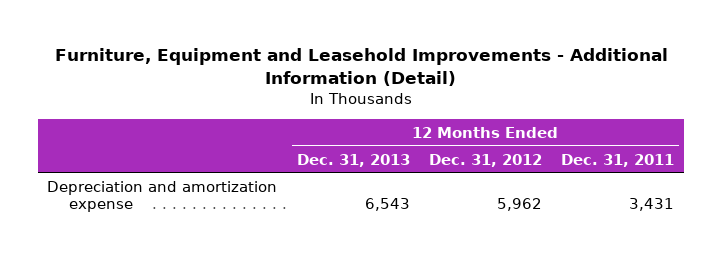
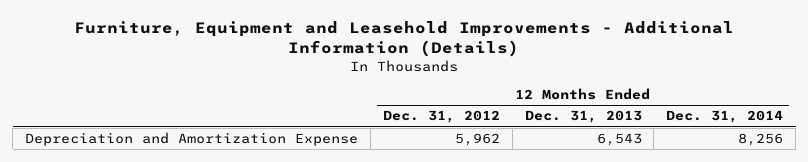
- Furniture, Equipment and Leasehold Improvements - Additional Information (Detail)
+ Furniture, Equipment and Leasehold Improvements - Additional Information (Details)
- | 12 Months Ended Dec. 31, 2013 | 12 Months Ended Dec. 31, 2012 | 12 Months Ended Dec. 31, 2011
+ | 12 Months Ended Dec. 31, 2012 | 12 Months Ended Dec. 31, 2013 | 12 Months Ended Dec. 31, 2014
- Depreciation and amortization expense | 6,543 | 5,962 | 3,431
+ Depreciation and Amortization Expense | 5,962 | 6,543 | 8,256

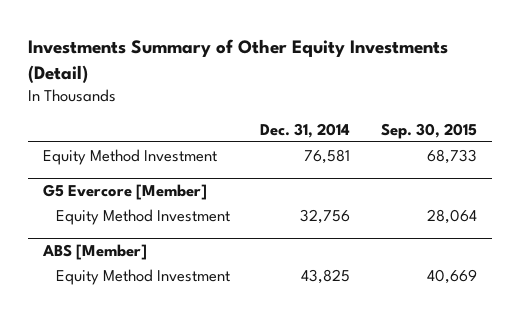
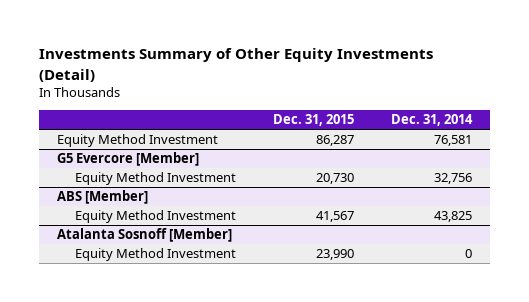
- | Dec. 31, 2014 | Sep. 30, 2015
+ | Dec. 31, 2015 | Dec. 31, 2014
+ Atalanta Sosnoff [Member]
+ Equity Method Investment | 23,990 | 0

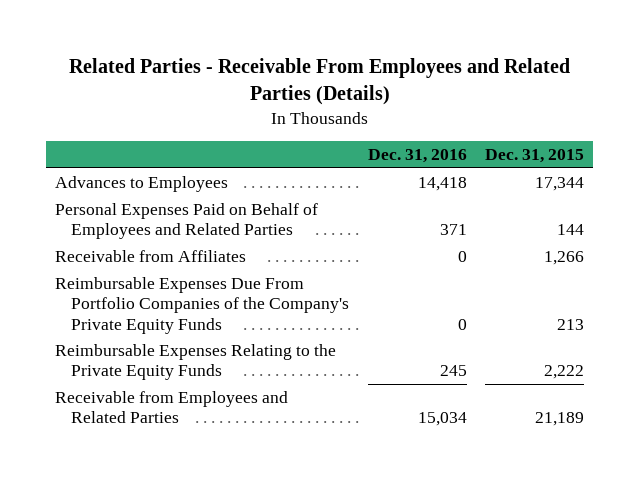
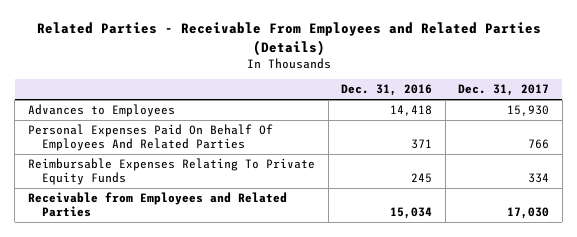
- | Dec. 31, 2016 | Dec. 31, 2015
+ | Dec. 31, 2016 | Dec. 31, 2017
- Personal Expenses Paid on Behalf of Employees and Related Parties | 371 | 144
- Receivable from Affiliates | 0 | 1,266
- Reimbursable Expenses Due From Portfolio Companies of the Company's Private Equity Funds | 0 | 213
- Reimbursable Expenses Relating to the Private Equity Funds | 245 | 2,222
+ Personal Expenses Paid On Behalf Of Employees And Related Parties | 371 | 766
+ Reimbursable Expenses Relating To Private Equity Funds | 245 | 334

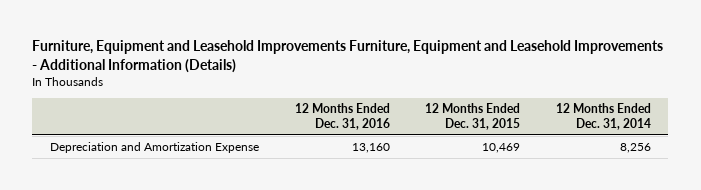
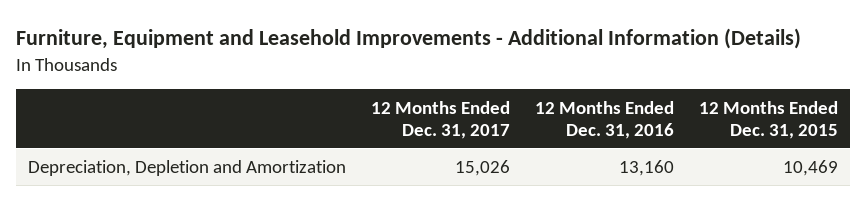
- Furniture, Equipment and Leasehold Improvements Furniture, Equipment and Leasehold Improvements - Additional Information (Details)
+ Furniture, Equipment and Leasehold Improvements - Additional Information (Details)
- | 12 Months Ended Dec. 31, 2016 | 12 Months Ended Dec. 31, 2015 | 12 Months Ended Dec. 31, 2014
+ | 12 Months Ended Dec. 31, 2017 | 12 Months Ended Dec. 31, 2016 | 12 Months Ended Dec. 31, 2015
- Depreciation and Amortization Expense | 13,160 | 10,469 | 8,256
+ Depreciation, Depletion and Amortization | 15,026 | 13,160 | 10,469

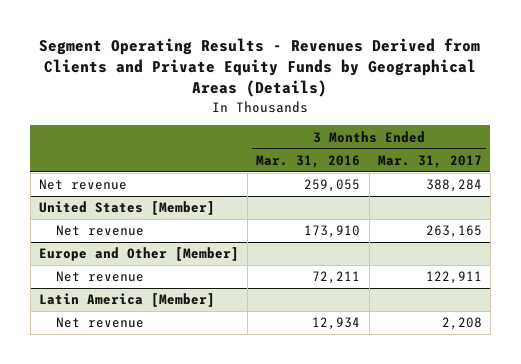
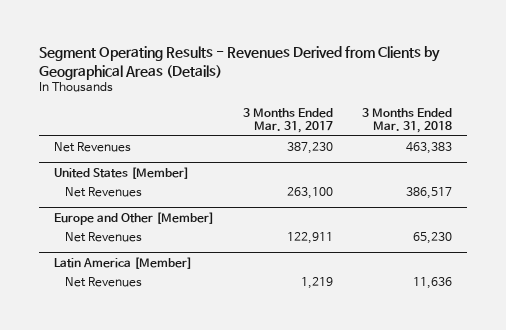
- Segment Operating Results - Revenues Derived from Clients and Private Equity Funds by Geographical Areas (Details)
+ Segment Operating Results - Revenues Derived from Clients by Geographical Areas (Details)
- | 3 Months Ended Mar. 31, 2016 | 3 Months Ended Mar. 31, 2017
+ | 3 Months Ended Mar. 31, 2017 | 3 Months Ended Mar. 31, 2018
- Net revenue | 259,055 | 388,284
+ Net Revenues | 387,230 | 463,383
@ United States [Member]
- Net revenue | 173,910 | 263,165
+ Net Revenues | 263,100 | 386,517
@ Europe and Other [Member]
- Net revenue | 72,211 | 122,911
+ Net Revenues | 122,911 | 65,230
@ Latin America [Member]
- Net revenue | 12,934 | 2,208
+ Net Revenues | 1,219 | 11,636

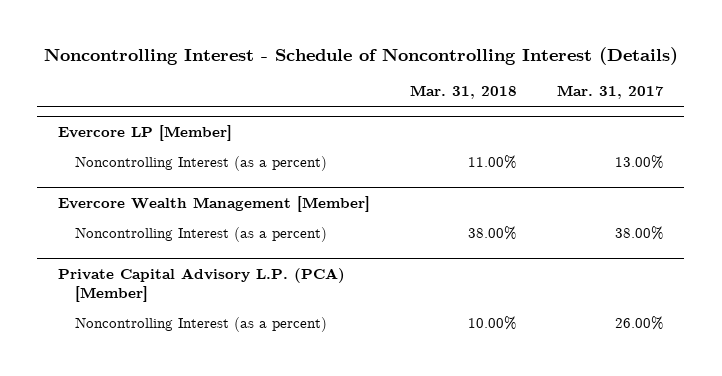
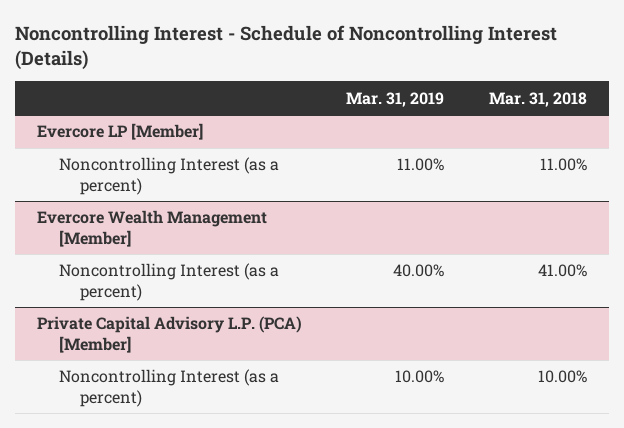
- | Mar. 31, 2018 | Mar. 31, 2017
+ | Mar. 31, 2019 | Mar. 31, 2018
@ Evercore Wealth Management [Member]
- Noncontrolling Interest (as a percent) | 38.00% | 38.00%
+ Noncontrolling Interest (as a percent) | 40.00% | 41.00%

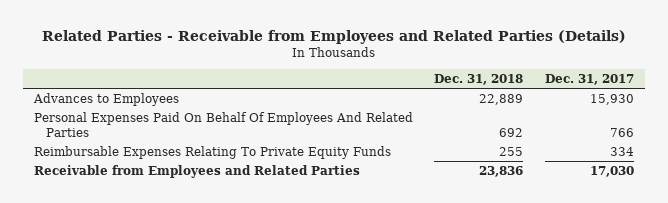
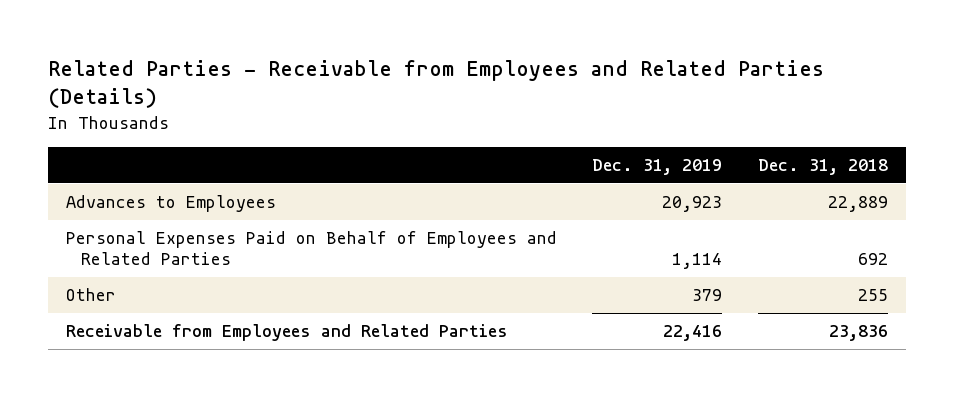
- | Dec. 31, 2018 | Dec. 31, 2017
+ | Dec. 31, 2019 | Dec. 31, 2018
- Personal Expenses Paid On Behalf Of Employees And Related Parties | 692 | 766
- Reimbursable Expenses Relating To Private Equity Funds | 255 | 334
+ Personal Expenses Paid on Behalf of Employees and Related Parties | 1,114 | 692
+ Other | 379 | 255

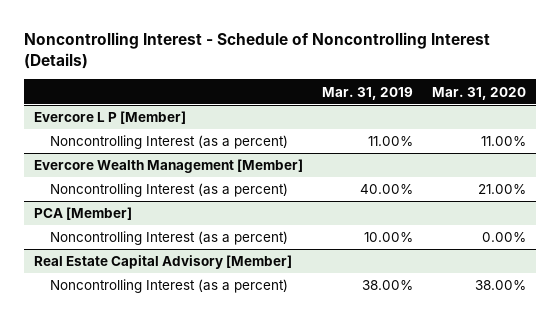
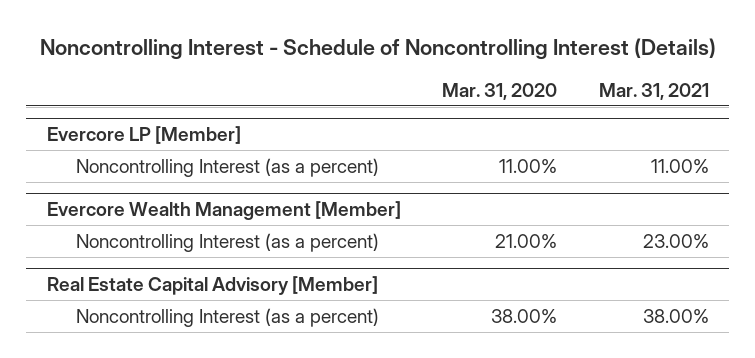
- | Mar. 31, 2019 | Mar. 31, 2020
+ | Mar. 31, 2020 | Mar. 31, 2021
- Evercore L P [Member]
+ Evercore LP [Member]
- PCA [Member]
- Noncontrolling Interest (as a percent) | 10.00% | 0.00%

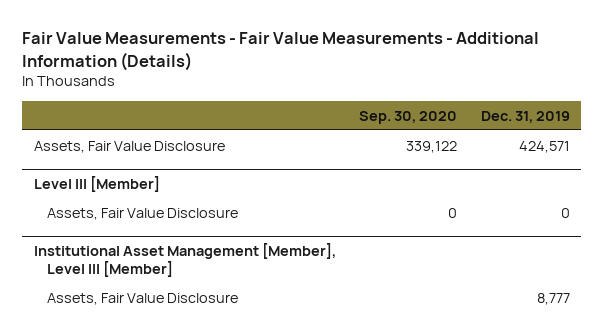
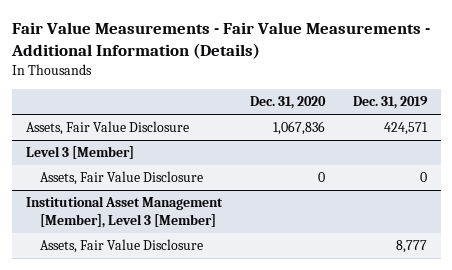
- | Sep. 30, 2020 | Dec. 31, 2019
+ | Dec. 31, 2020 | Dec. 31, 2019
- Level III [Member]
+ Level 3 [Member]
- Institutional Asset Management [Member], Level III [Member]
+ Institutional Asset Management [Member], Level 3 [Member]

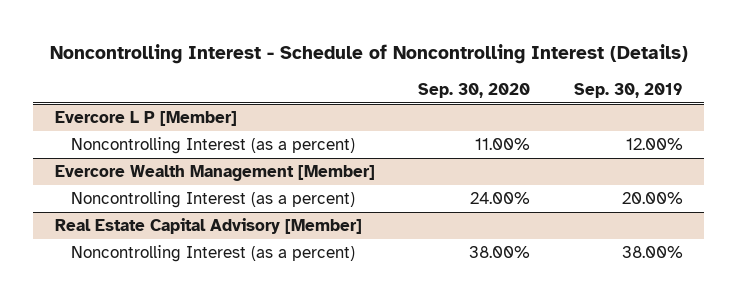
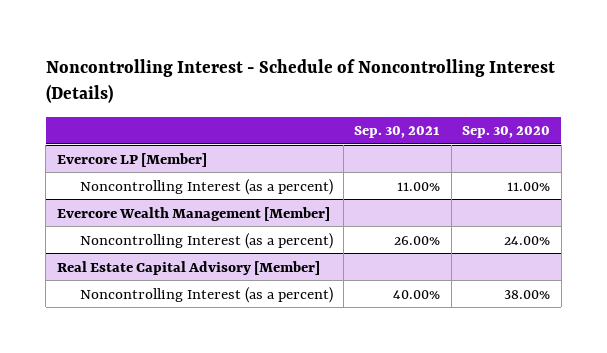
- | Sep. 30, 2020 | Sep. 30, 2019
+ | Sep. 30, 2021 | Sep. 30, 2020
- Evercore L P [Member]
+ Evercore LP [Member]

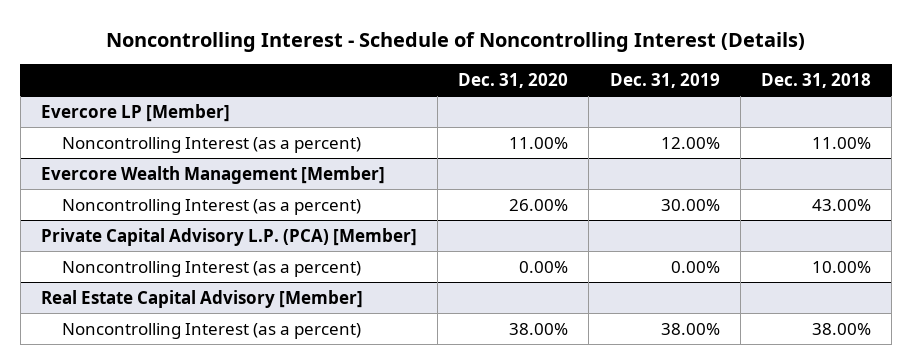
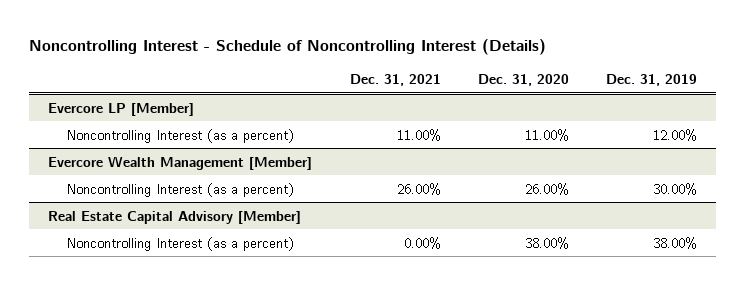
- | Dec. 31, 2020 | Dec. 31, 2019 | Dec. 31, 2018
+ | Dec. 31, 2021 | Dec. 31, 2020 | Dec. 31, 2019
- Private Capital Advisory L.P. (PCA) [Member]
- Noncontrolling Interest (as a percent) | 0.00% | 0.00% | 10.00%

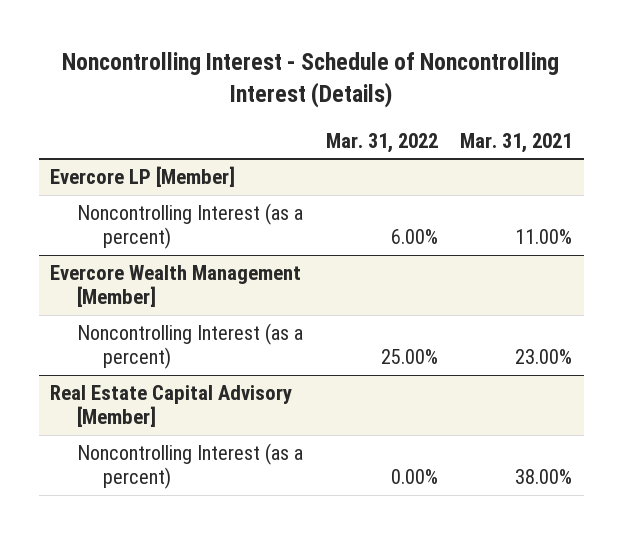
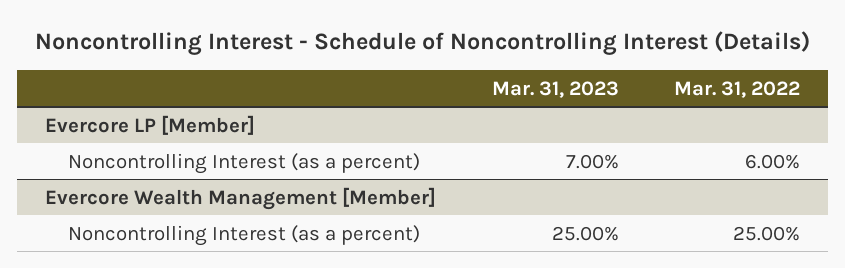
- | Mar. 31, 2022 | Mar. 31, 2021
+ | Mar. 31, 2023 | Mar. 31, 2022
- Real Estate Capital Advisory [Member]
- Noncontrolling Interest (as a percent) | 0.00% | 38.00%

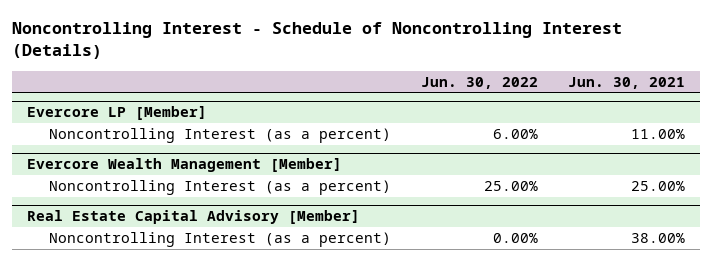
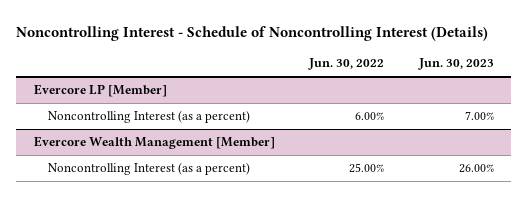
- | Jun. 30, 2022 | Jun. 30, 2021
+ | Jun. 30, 2022 | Jun. 30, 2023
- Real Estate Capital Advisory [Member]
- Noncontrolling Interest (as a percent) | 0.00% | 38.00%

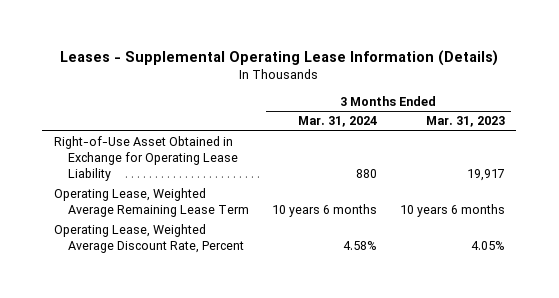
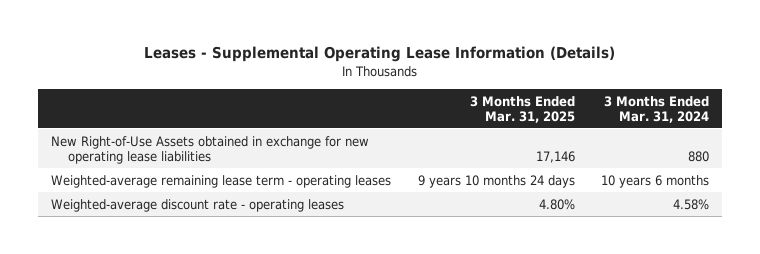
- | 3 Months Ended Mar. 31, 2024 | 3 Months Ended Mar. 31, 2023
+ | 3 Months Ended Mar. 31, 2025 | 3 Months Ended Mar. 31, 2024
- Right-of-Use Asset Obtained in Exchange for Operating Lease Liability | 880 | 19,917
- Operating Lease, Weighted Average Remaining Lease Term | 10 years 6 months | 10 years 6 months
- Operating Lease, Weighted Average Discount Rate, Percent | 4.58% | 4.05%
+ New Right-of-Use Assets obtained in exchange for new operating lease liabilities | 17,146 | 880
+ Weighted-average remaining lease term - operating leases | 9 years 10 months 24 days | 10 years 6 months
+ Weighted-average discount rate - operating leases | 4.80% | 4.58%

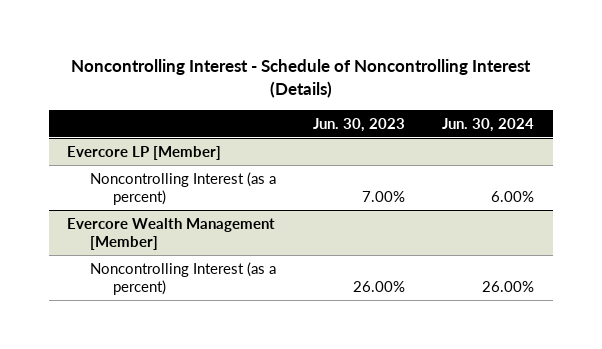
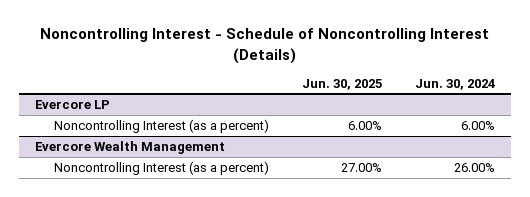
- | Jun. 30, 2023 | Jun. 30, 2024
+ | Jun. 30, 2025 | Jun. 30, 2024
- Evercore LP [Member]
+ Evercore LP
- Evercore Wealth Management [Member]
+ Evercore Wealth Management

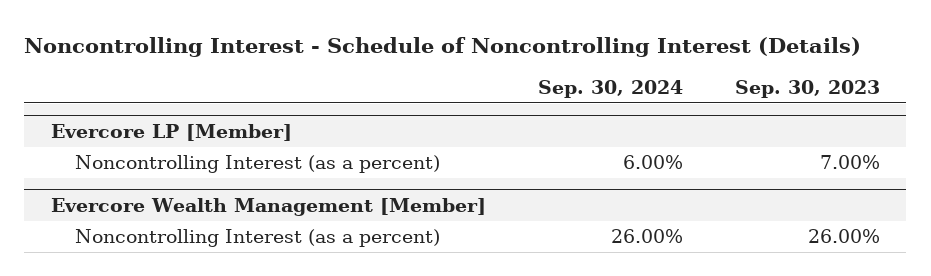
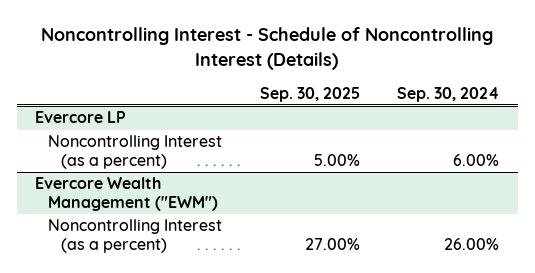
- | Sep. 30, 2024 | Sep. 30, 2023
+ | Sep. 30, 2025 | Sep. 30, 2024
- Evercore LP [Member]
+ Evercore LP
- Evercore Wealth Management [Member]
+ Evercore Wealth Management ("EWM")

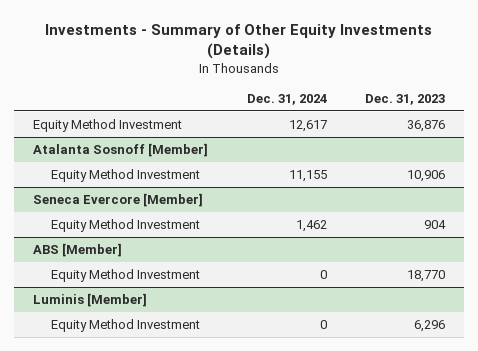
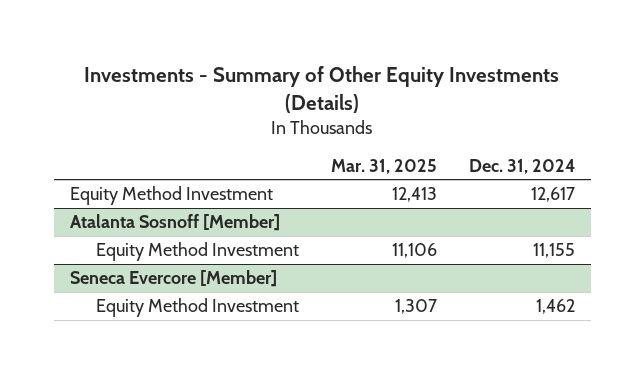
- | Dec. 31, 2024 | Dec. 31, 2023
+ | Mar. 31, 2025 | Dec. 31, 2024
- ABS [Member]
- Equity Method Investment | 0 | 18,770
- Luminis [Member]
- Equity Method Investment | 0 | 6,296

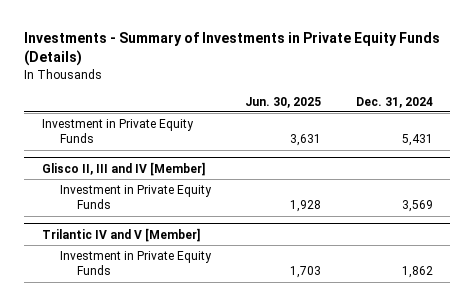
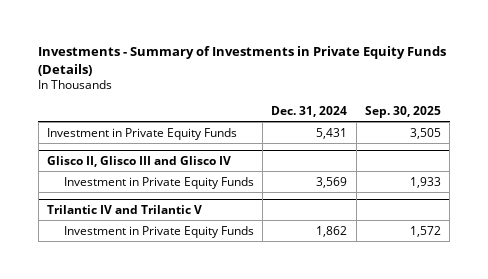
- | Jun. 30, 2025 | Dec. 31, 2024
+ | Dec. 31, 2024 | Sep. 30, 2025
- Glisco II, III and IV [Member]
+ Glisco II, Glisco III and Glisco IV
- Trilantic IV and V [Member]
+ Trilantic IV and Trilantic V

